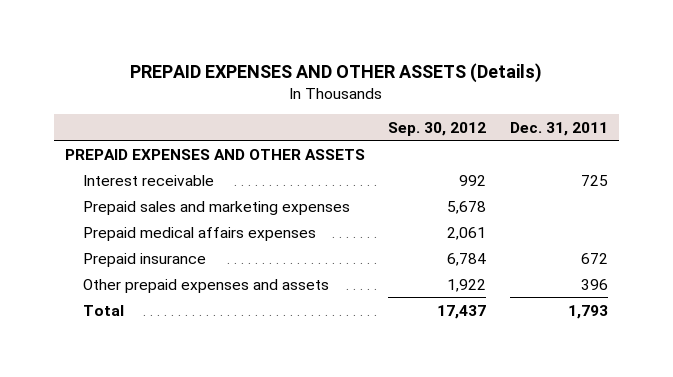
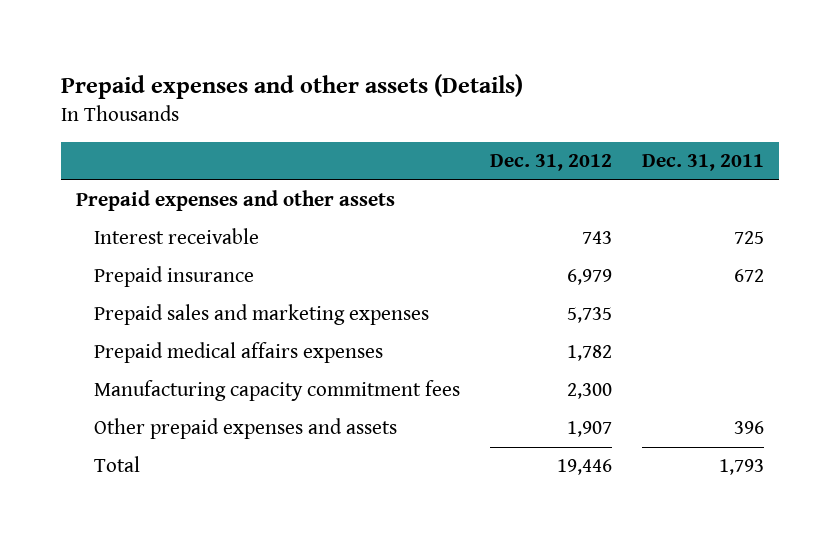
- PREPAID EXPENSES AND OTHER ASSETS (Details)
+ Prepaid expenses and other assets (Details)
- | Sep. 30, 2012 | Dec. 31, 2011
+ | Dec. 31, 2012 | Dec. 31, 2011
- PREPAID EXPENSES AND OTHER ASSETS
+ Prepaid expenses and other assets
moved up: Prepaid insurance | 6,979 | 672
+ Manufacturing capacity commitment fees | 2,300 |

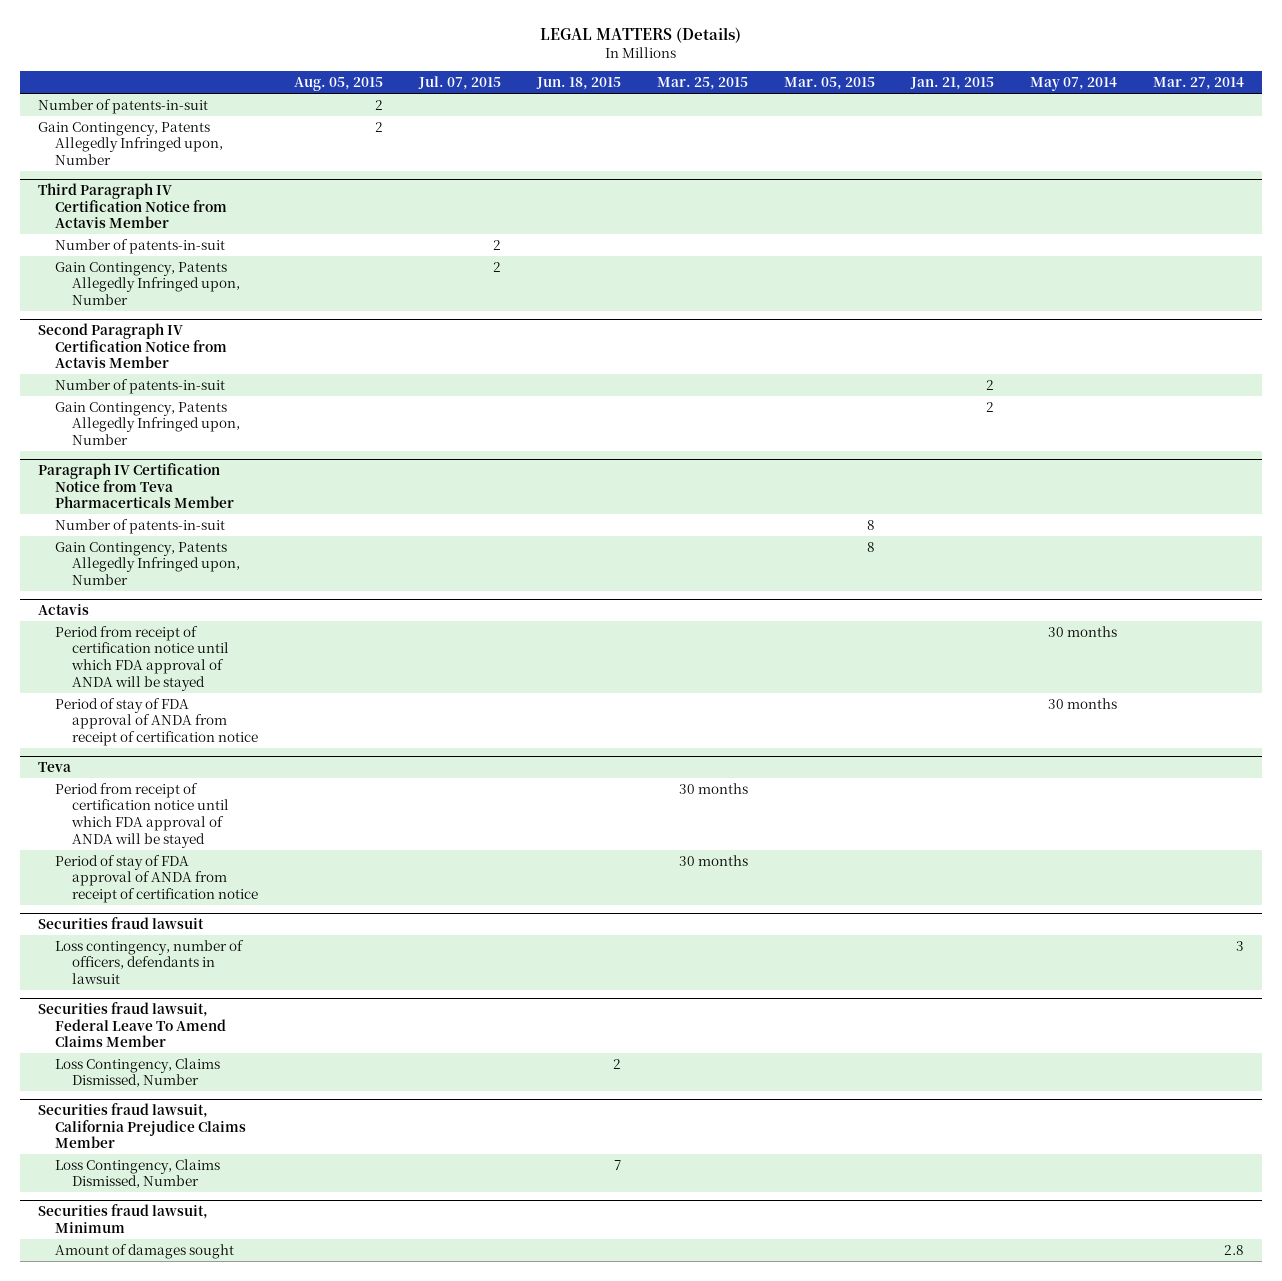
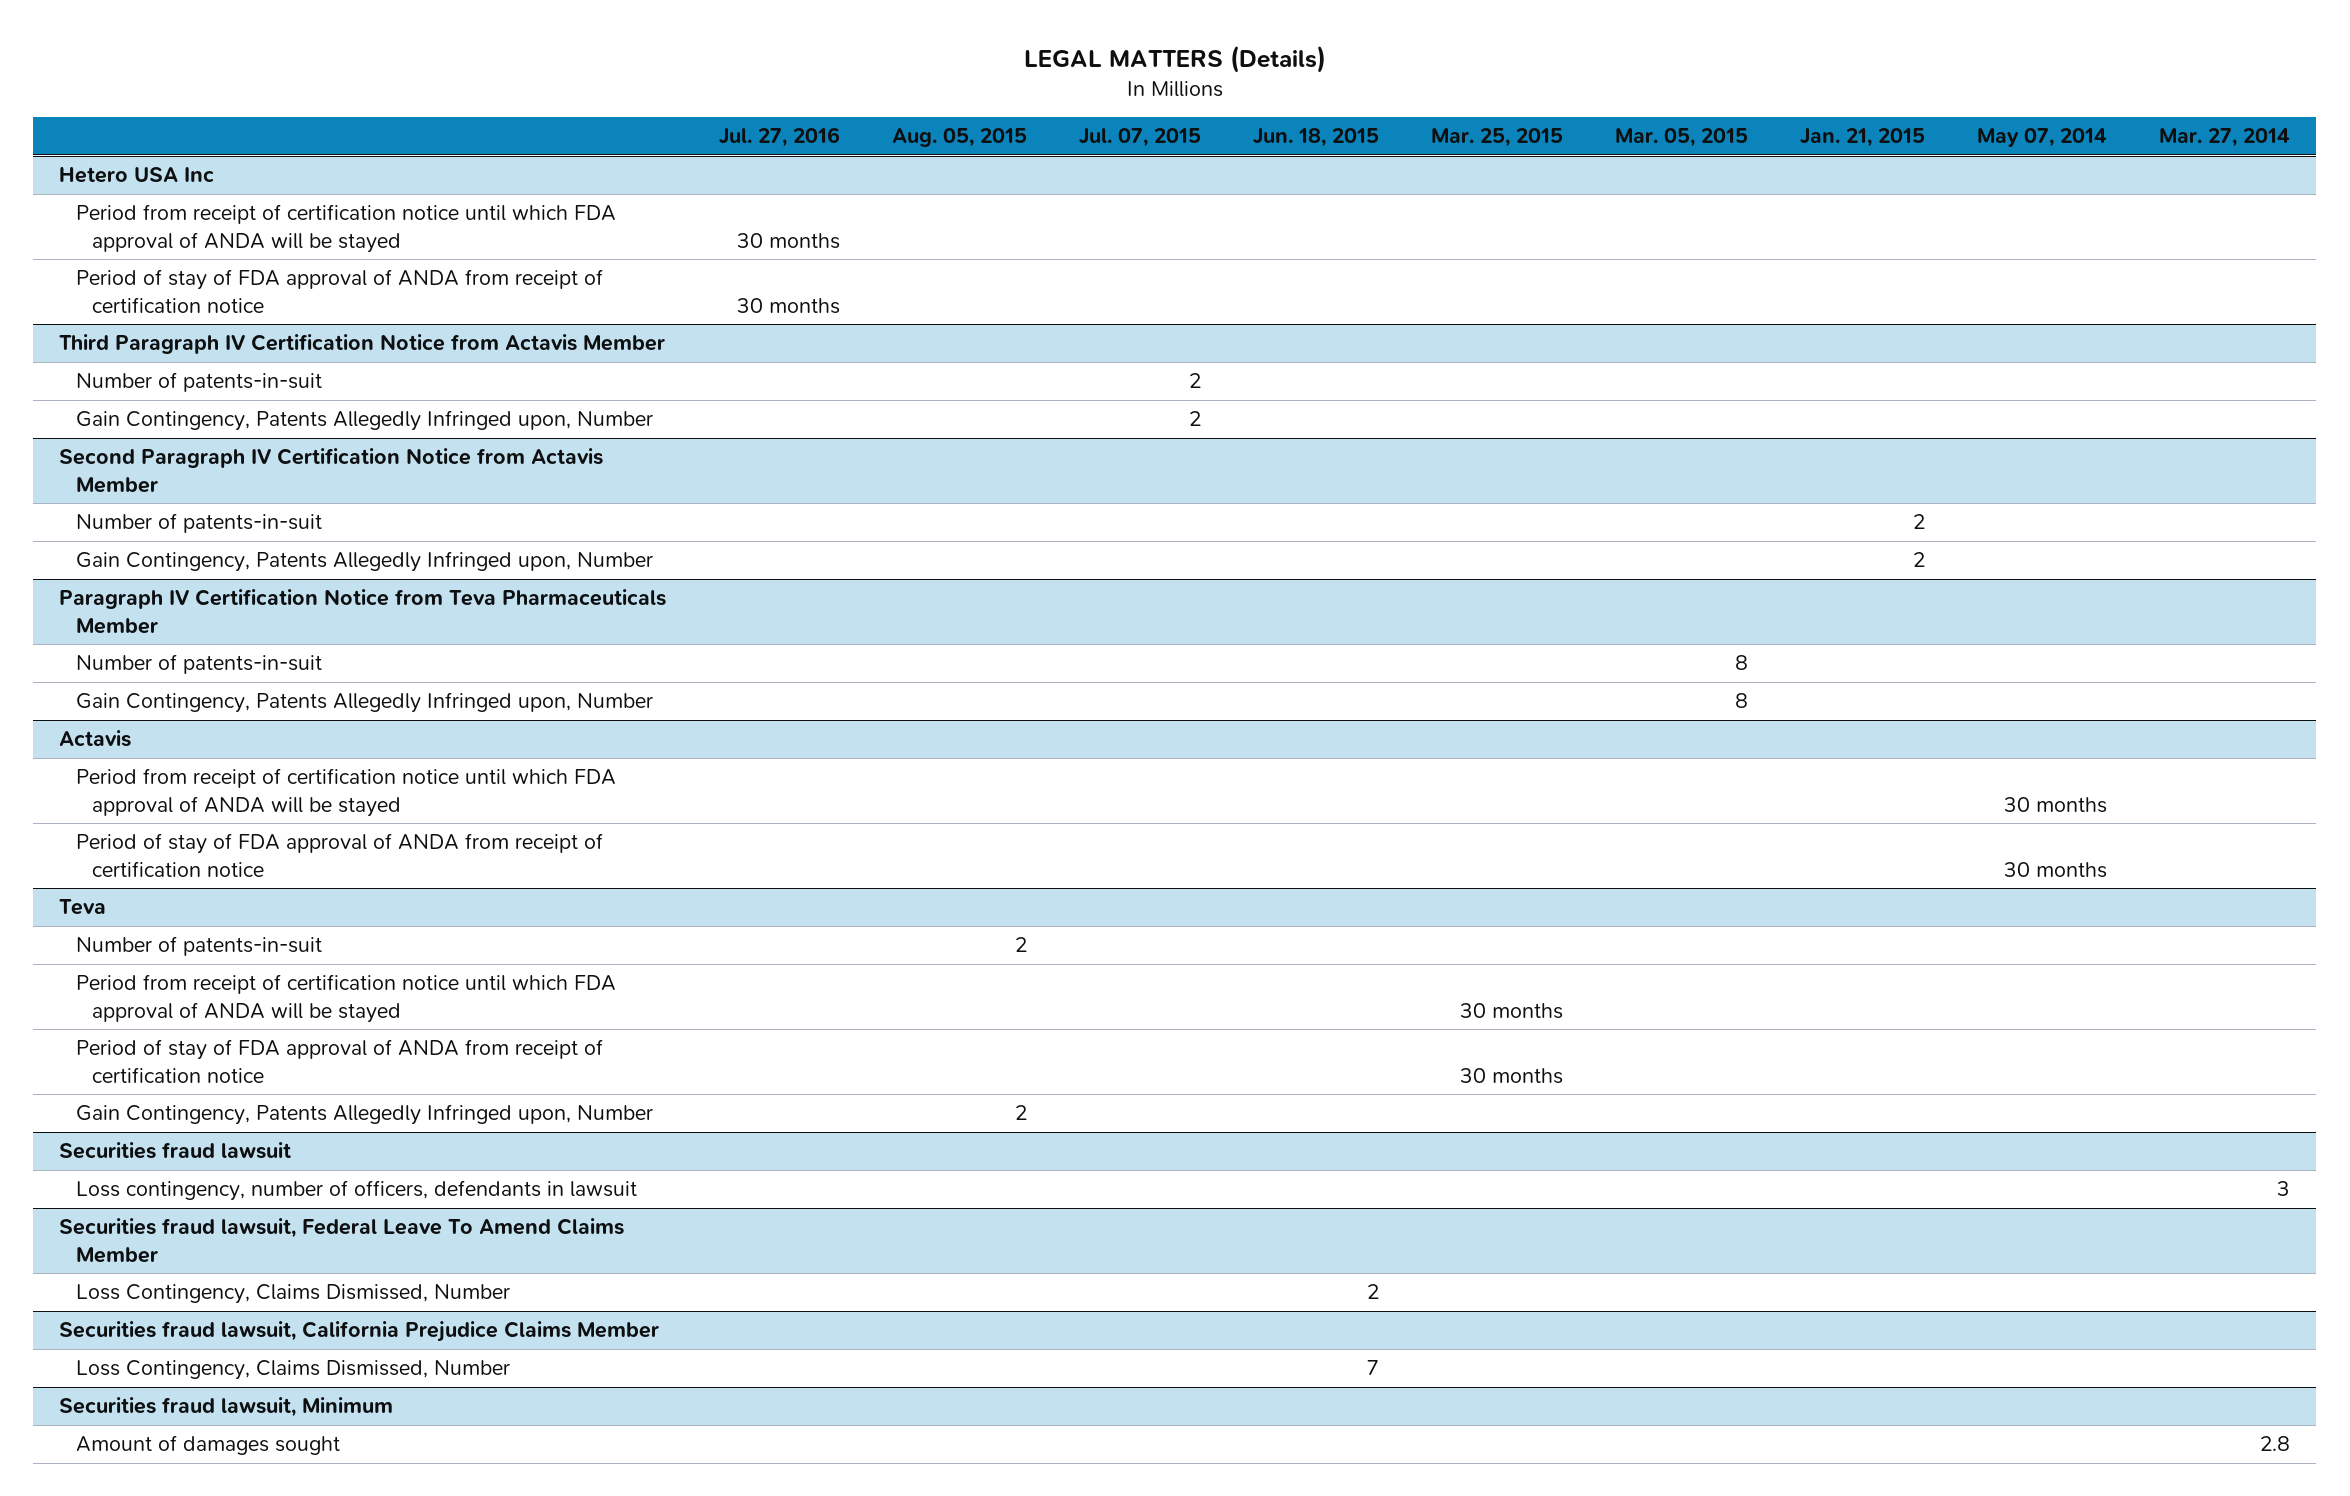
- | Aug. 05, 2015 | Jul. 07, 2015 | Jun. 18, 2015 | Mar. 25, 2015 | Mar. 05, 2015 | Jan. 21, 2015 | May 07, 2014 | Mar. 27, 2014
+ | Jul. 27, 2016 | Aug. 05, 2015 | Jul. 07, 2015 | Jun. 18, 2015 | Mar. 25, 2015 | Mar. 05, 2015 | Jan. 21, 2015 | May 07, 2014 | Mar. 27, 2014
- Number of patents-in-suit | 2 | | | | | | |
- Gain Contingency, Patents Allegedly Infringed upon, Number | 2 | | | | | | |
+ Hetero USA Inc
+ Period from receipt of certification notice until which FDA approval of ANDA will be stayed | 30 months | | | | | | | |
+ Period of stay of FDA approval of ANDA from receipt of certification notice | 30 months | | | | | | | |
- Paragraph IV Certification Notice from Teva Pharmacerticals Member
+ Paragraph IV Certification Notice from Teva Pharmaceuticals Member
@ Teva
+ Number of patents-in-suit | | 2 | | | | | | |
+ Gain Contingency, Patents Allegedly Infringed upon, Number | | 2 | | | | | | |

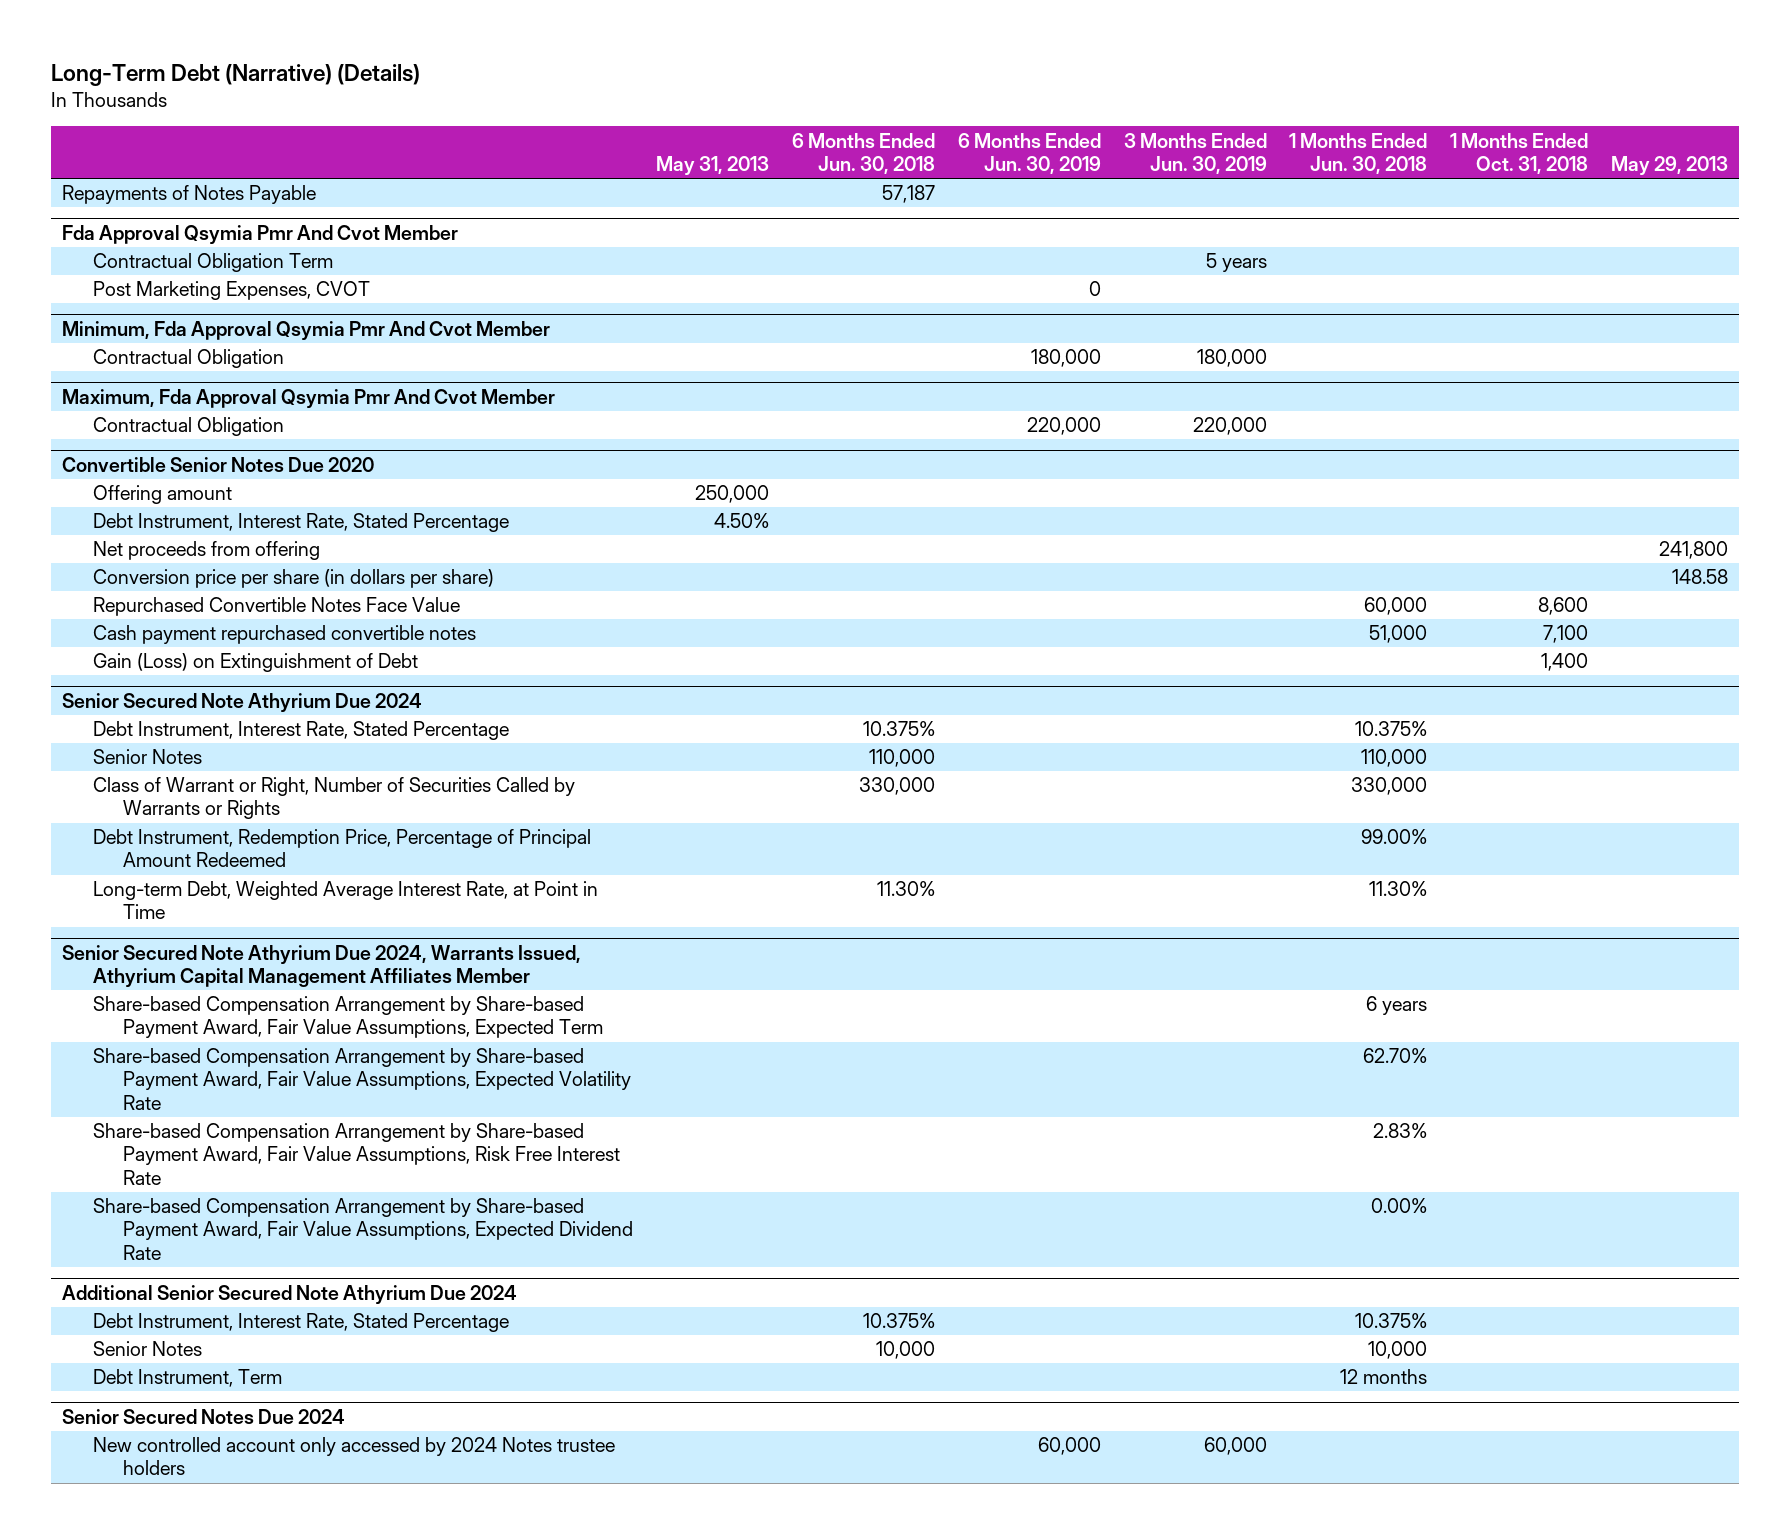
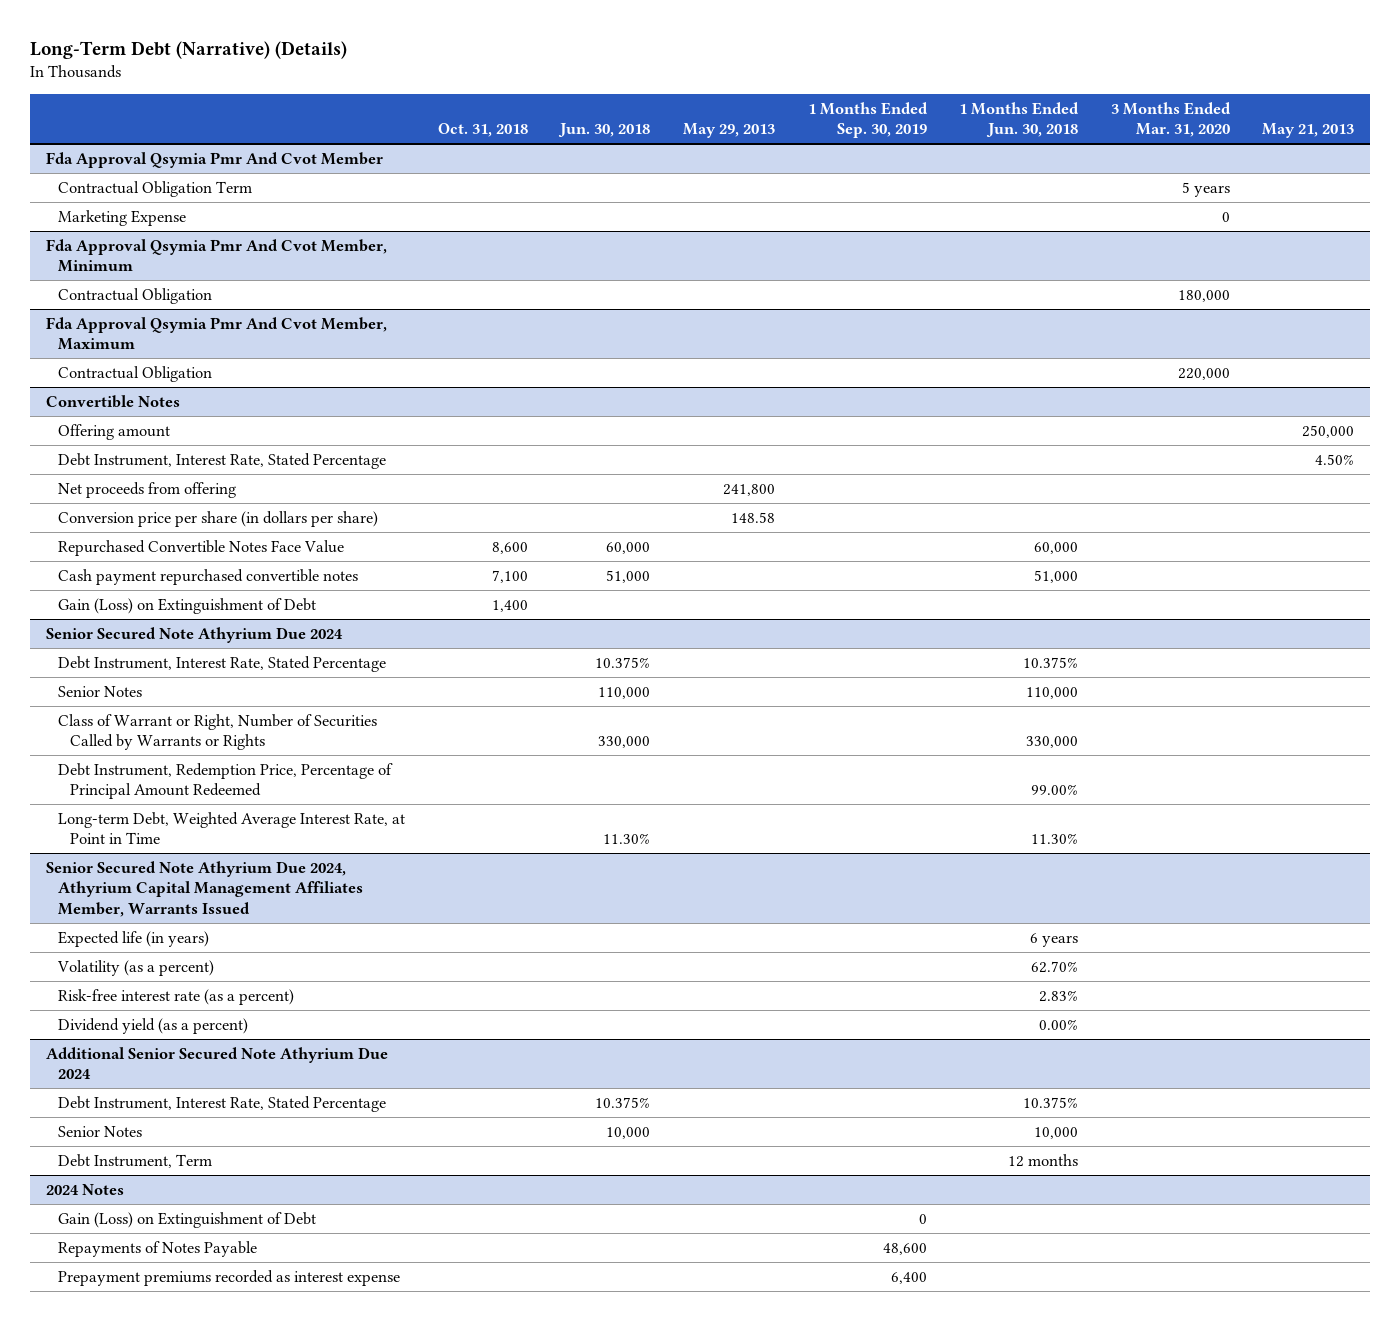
- | May 31, 2013 | 6 Months Ended Jun. 30, 2018 | 6 Months Ended Jun. 30, 2019 | 3 Months Ended Jun. 30, 2019 | 1 Months Ended Jun. 30, 2018 | 1 Months Ended Oct. 31, 2018 | May 29, 2013
+ | Oct. 31, 2018 | Jun. 30, 2018 | May 29, 2013 | 1 Months Ended Sep. 30, 2019 | 1 Months Ended Jun. 30, 2018 | 3 Months Ended Mar. 31, 2020 | May 21, 2013
- Repayments of Notes Payable | | 57,187 | | | | |
@ Fda Approval Qsymia Pmr And Cvot Member
- Post Marketing Expenses, CVOT | | | 0 | | | |
- Minimum, Fda Approval Qsymia Pmr And Cvot Member
@ Fda Approval Qsymia Pmr And Cvot Member
+ Marketing Expense | | | | | | 0 |
+ Fda Approval Qsymia Pmr And Cvot Member, Minimum
- Maximum, Fda Approval Qsymia Pmr And Cvot Member
+ Fda Approval Qsymia Pmr And Cvot Member, Maximum
- Convertible Senior Notes Due 2020
+ Convertible Notes
- Senior Secured Note Athyrium Due 2024, Warrants Issued, Athyrium Capital Management Affiliates Member
- Share-based Compensation Arrangement by Share-based Payment Award, Fair Value Assumptions, Expected Term | | | | | 6 years | |
- Share-based Compensation Arrangement by Share-based Payment Award, Fair Value Assumptions, Expected Volatility Rate | | | | | 62.70% | |
- Share-based Compensation Arrangement by Share-based Payment Award, Fair Value Assumptions, Risk Free Interest Rate | | | | | 2.83% | |
- Share-based Compensation Arrangement by Share-based Payment Award, Fair Value Assumptions, Expected Dividend Rate | | | | | 0.00% | |
+ Senior Secured Note Athyrium Due 2024, Athyrium Capital Management Affiliates Member, Warrants Issued
+ Expected life (in years) | | | | | 6 years | |
+ Volatility (as a percent) | | | | | 62.70% | |
+ Risk-free interest rate (as a percent) | | | | | 2.83% | |
+ Dividend yield (as a percent) | | | | | 0.00% | |
- Senior Secured Notes Due 2024
- New controlled account only accessed by 2024 Notes trustee holders | | | 60,000 | 60,000 | | |
+ 2024 Notes
+ Gain (Loss) on Extinguishment of Debt | | | | 0 | | |
+ Repayments of Notes Payable | | | | 48,600 | | |
+ Prepayment premiums recorded as interest expense | | | | 6,400 | | |

